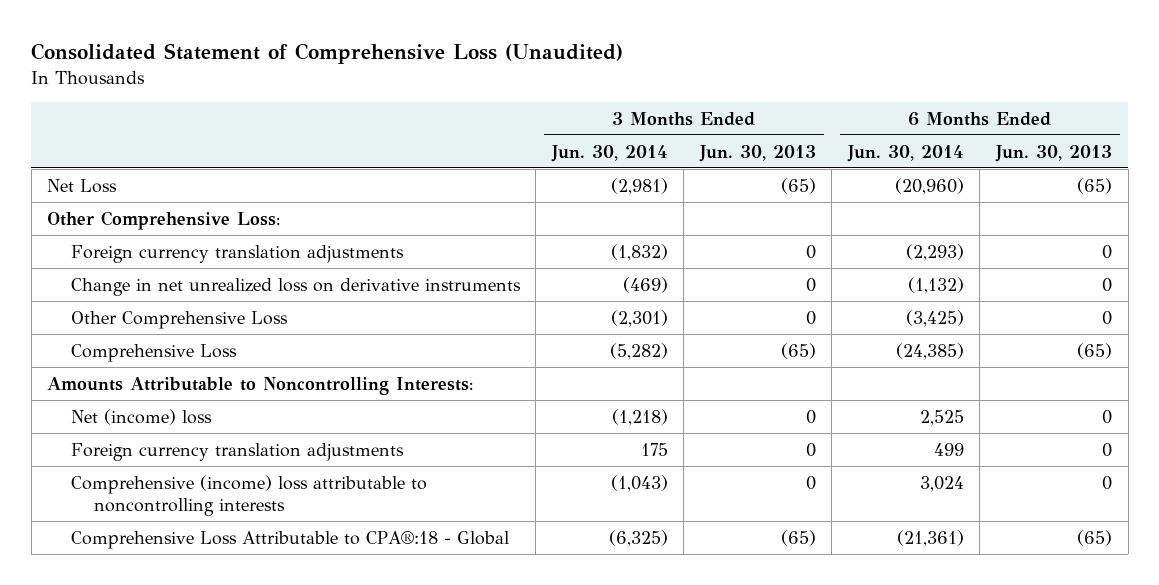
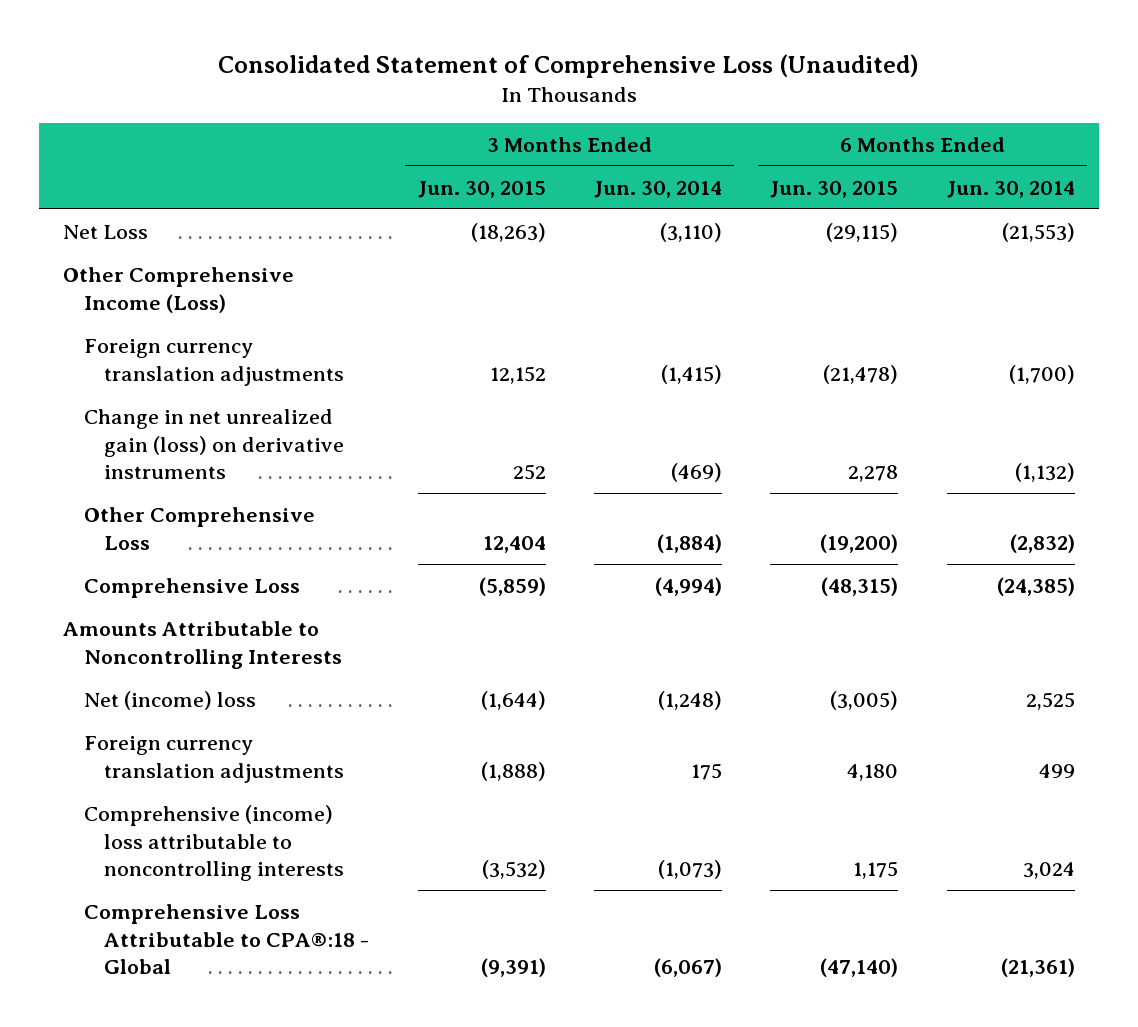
- | 3 Months Ended Jun. 30, 2014 | 3 Months Ended Jun. 30, 2013 | 6 Months Ended Jun. 30, 2014 | 6 Months Ended Jun. 30, 2013
+ | 3 Months Ended Jun. 30, 2015 | 3 Months Ended Jun. 30, 2014 | 6 Months Ended Jun. 30, 2015 | 6 Months Ended Jun. 30, 2014
- Net Loss | (2,981) | (65) | (20,960) | (65)
- Other Comprehensive Loss:
- Foreign currency translation adjustments | (1,832) | 0 | (2,293) | 0
- Change in net unrealized loss on derivative instruments | (469) | 0 | (1,132) | 0
- Other Comprehensive Loss | (2,301) | 0 | (3,425) | 0
- Comprehensive Loss | (5,282) | (65) | (24,385) | (65)
- Amounts Attributable to Noncontrolling Interests:
- Net (income) loss | (1,218) | 0 | 2,525 | 0
+ Net Loss | (18,263) | (3,110) | (29,115) | (21,553)
+ Other Comprehensive Income (Loss)
+ Foreign currency translation adjustments | 12,152 | (1,415) | (21,478) | (1,700)
+ Change in net unrealized gain (loss) on derivative instruments | 252 | (469) | 2,278 | (1,132)
+ Other Comprehensive Loss | 12,404 | (1,884) | (19,200) | (2,832)
+ Comprehensive Loss | (5,859) | (4,994) | (48,315) | (24,385)
+ Amounts Attributable to Noncontrolling Interests
+ Net (income) loss | (1,644) | (1,248) | (3,005) | 2,525
- Comprehensive (income) loss attributable to noncontrolling interests | (1,043) | 0 | 3,024 | 0
- Comprehensive Loss Attributable to CPA®:18 - Global | (6,325) | (65) | (21,361) | (65)
+ Comprehensive (income) loss attributable to noncontrolling interests | (3,532) | (1,073) | 1,175 | 3,024
+ Comprehensive Loss Attributable to CPA®:18 - Global | (9,391) | (6,067) | (47,140) | (21,361)

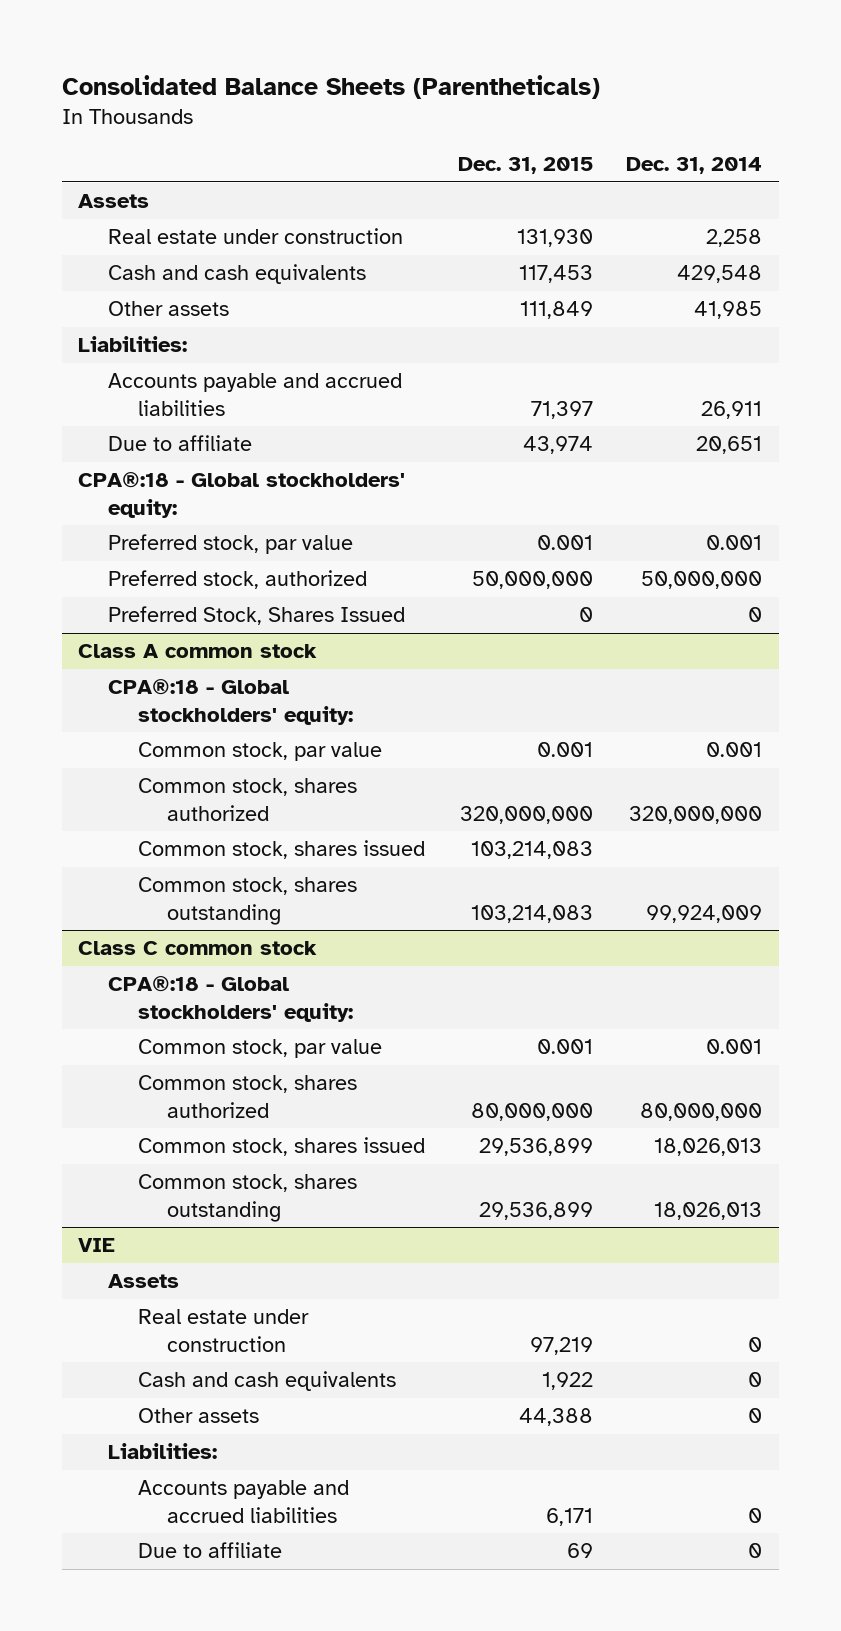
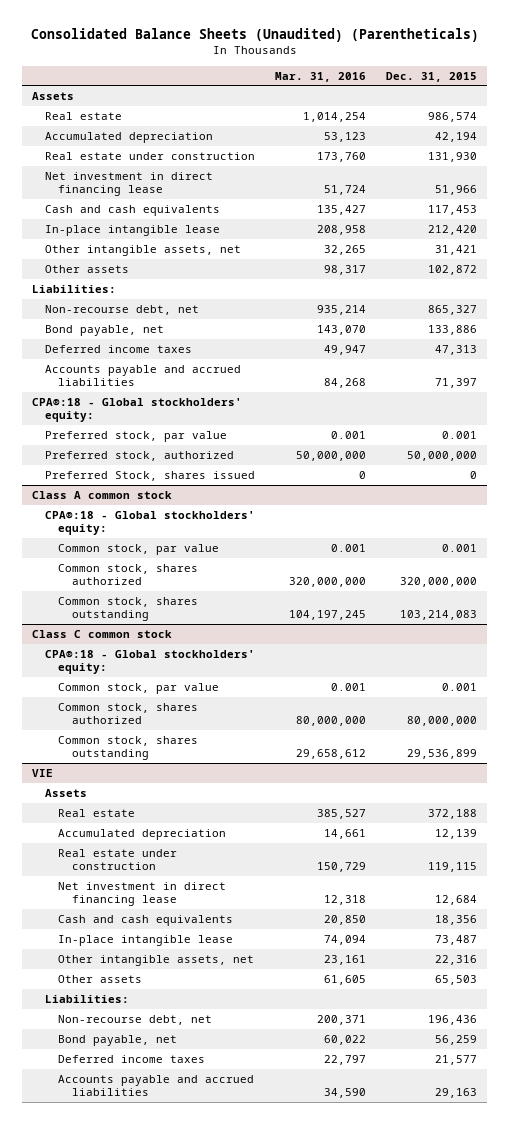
- Consolidated Balance Sheets (Parentheticals)
+ Consolidated Balance Sheets (Unaudited) (Parentheticals)
- | Dec. 31, 2015 | Dec. 31, 2014
+ | Mar. 31, 2016 | Dec. 31, 2015
+ Real estate | 1,014,254 | 986,574
+ Accumulated depreciation | 53,123 | 42,194
+ Net investment in direct financing lease | 51,724 | 51,966
- Other assets | 111,849 | 41,985
+ In-place intangible lease | 208,958 | 212,420
+ Other intangible assets, net | 32,265 | 31,421
+ Other assets | 98,317 | 102,872
+ Non-recourse debt, net | 935,214 | 865,327
+ Bond payable, net | 143,070 | 133,886
+ Deferred income taxes | 49,947 | 47,313
- Due to affiliate | 43,974 | 20,651
- Preferred Stock, Shares Issued | 0 | 0
+ Preferred Stock, shares issued | 0 | 0
@ Class A common stock
- Common stock, shares issued | 103,214,083 |
@ Class C common stock
- Common stock, shares issued | 29,536,899 | 18,026,013
@ VIE
- Real estate under construction | 97,219 | 0
- Cash and cash equivalents | 1,922 | 0
- Other assets | 44,388 | 0
+ Real estate | 385,527 | 372,188
+ Accumulated depreciation | 14,661 | 12,139
+ Real estate under construction | 150,729 | 119,115
+ Net investment in direct financing lease | 12,318 | 12,684
+ Cash and cash equivalents | 20,850 | 18,356
+ In-place intangible lease | 74,094 | 73,487
+ Other intangible assets, net | 23,161 | 22,316
+ Other assets | 61,605 | 65,503
- Accounts payable and accrued liabilities | 6,171 | 0
- Due to affiliate | 69 | 0
+ Non-recourse debt, net | 200,371 | 196,436
+ Bond payable, net | 60,022 | 56,259
+ Deferred income taxes | 22,797 | 21,577
+ Accounts payable and accrued liabilities | 34,590 | 29,163

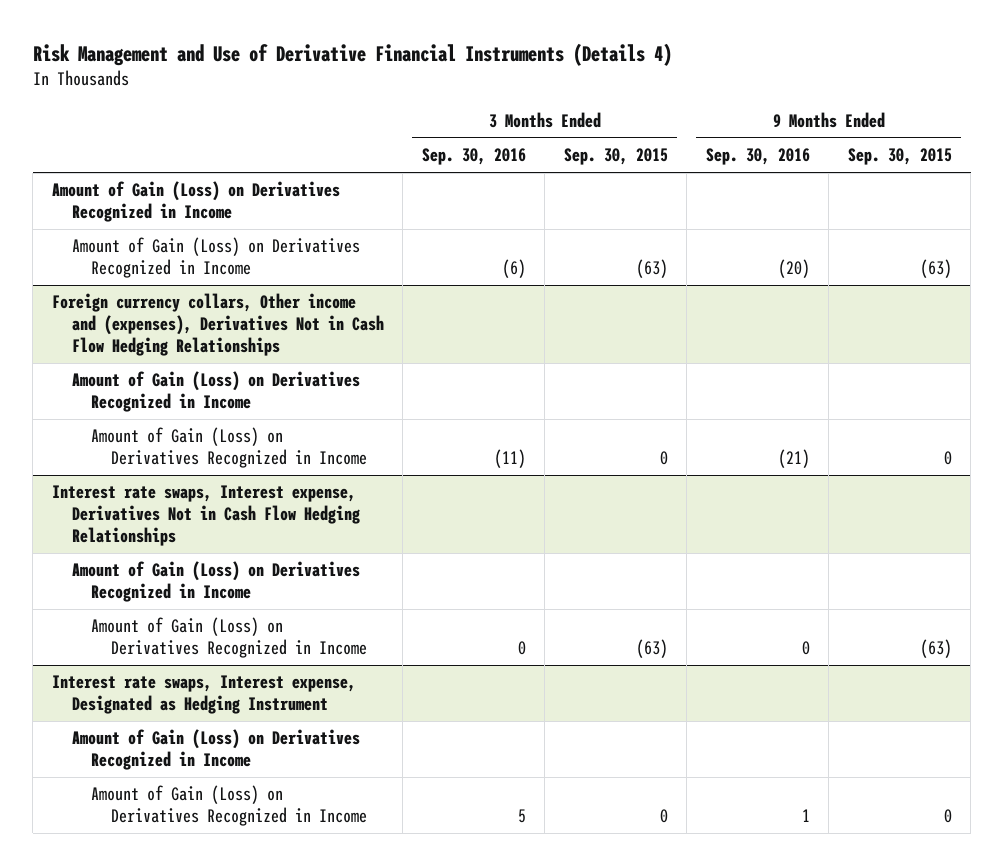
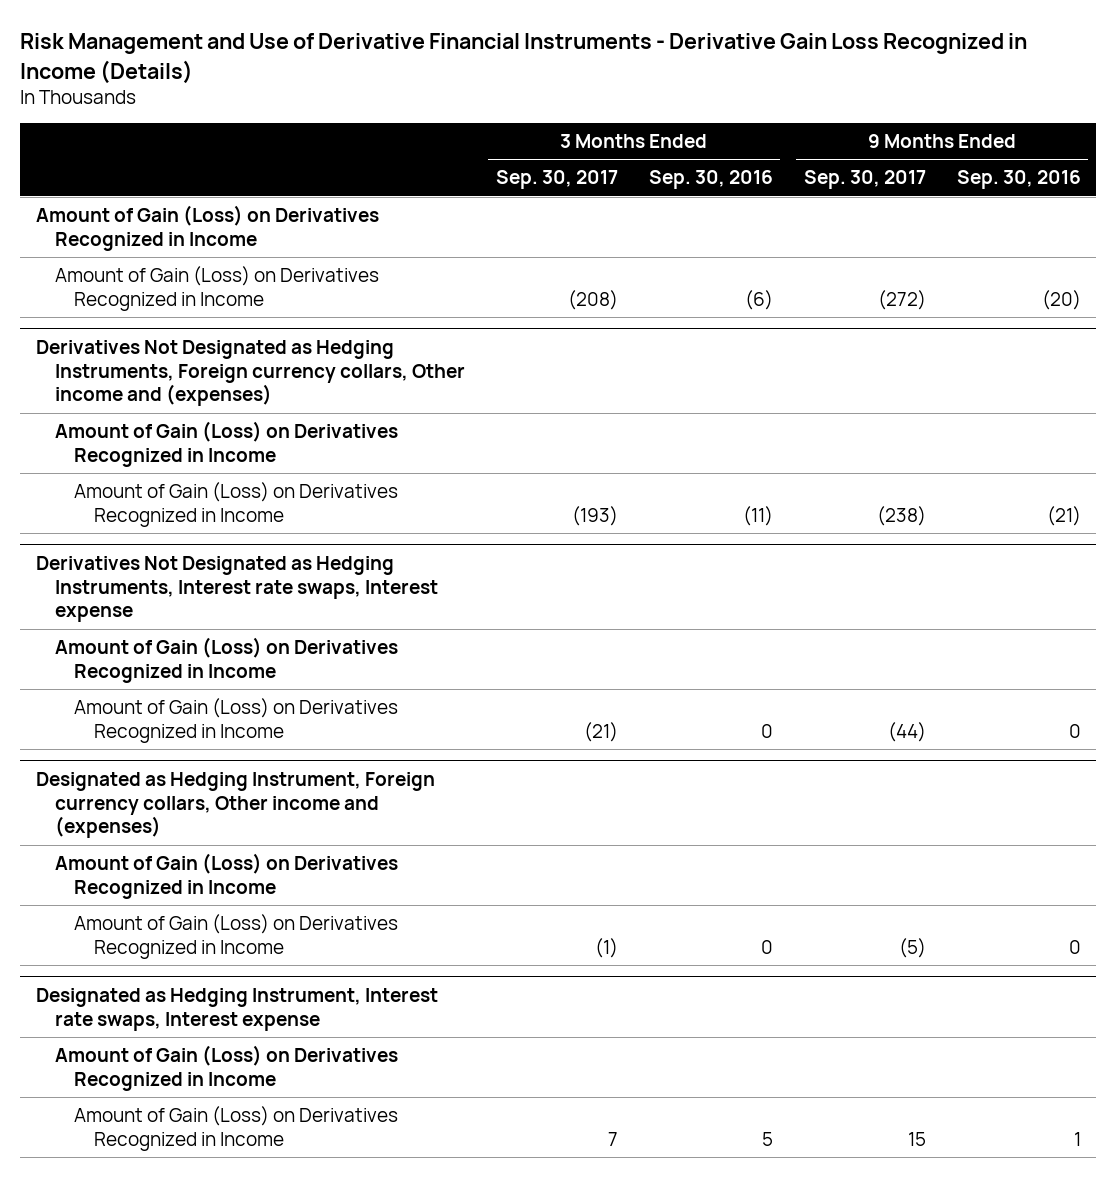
- Risk Management and Use of Derivative Financial Instruments (Details 4)
+ Risk Management and Use of Derivative Financial Instruments - Derivative Gain Loss Recognized in Income (Details)
- | 3 Months Ended Sep. 30, 2016 | 3 Months Ended Sep. 30, 2015 | 9 Months Ended Sep. 30, 2016 | 9 Months Ended Sep. 30, 2015
+ | 3 Months Ended Sep. 30, 2017 | 3 Months Ended Sep. 30, 2016 | 9 Months Ended Sep. 30, 2017 | 9 Months Ended Sep. 30, 2016
- Foreign currency collars, Other income and (expenses), Derivatives Not in Cash Flow Hedging Relationships
+ Derivatives Not Designated as Hedging Instruments, Foreign currency collars, Other income and (expenses)
- Interest rate swaps, Interest expense, Derivatives Not in Cash Flow Hedging Relationships
+ Derivatives Not Designated as Hedging Instruments, Interest rate swaps, Interest expense
- Interest rate swaps, Interest expense, Designated as Hedging Instrument
+ Designated as Hedging Instrument, Foreign currency collars, Other income and (expenses)
+ Amount of Gain (Loss) on Derivatives Recognized in Income | (1) | 0 | (5) | 0
+ Designated as Hedging Instrument, Interest rate swaps, Interest expense
+ Amount of Gain (Loss) on Derivatives Recognized in Income

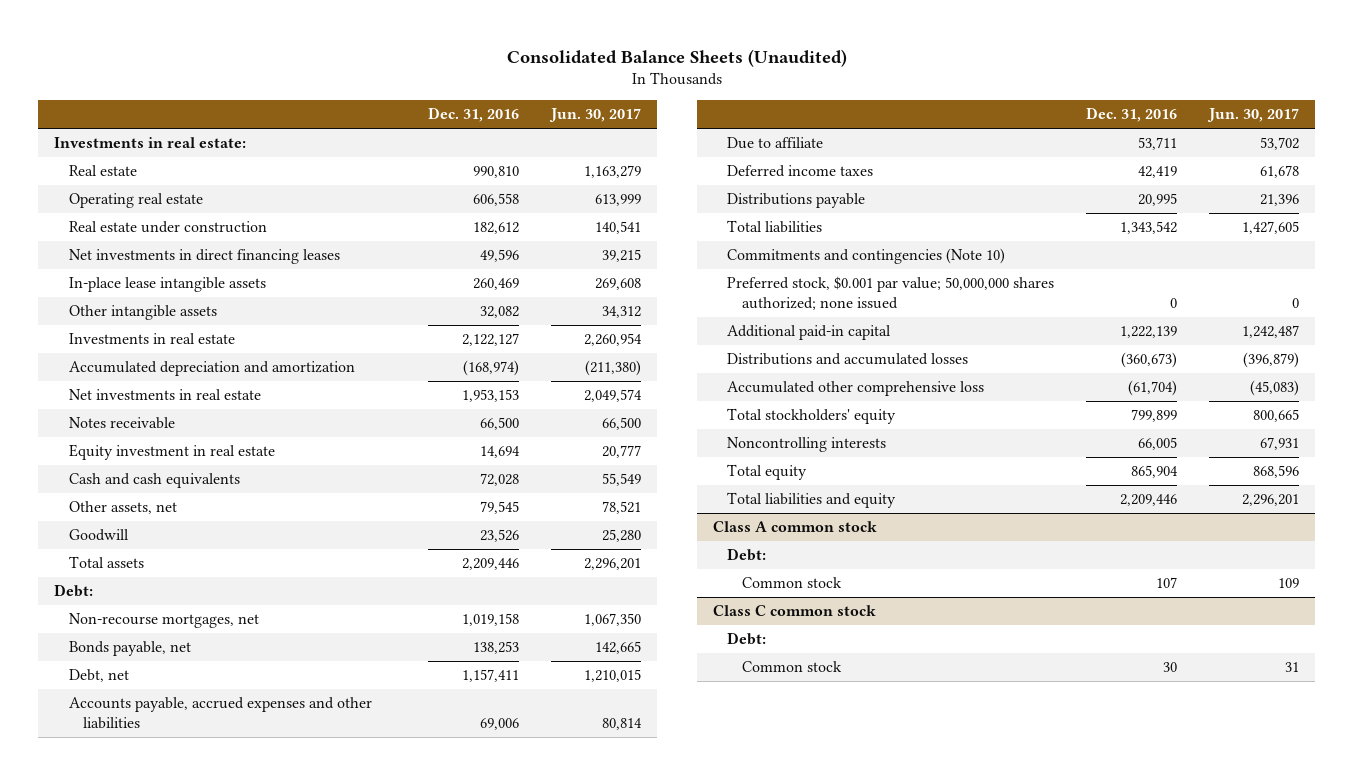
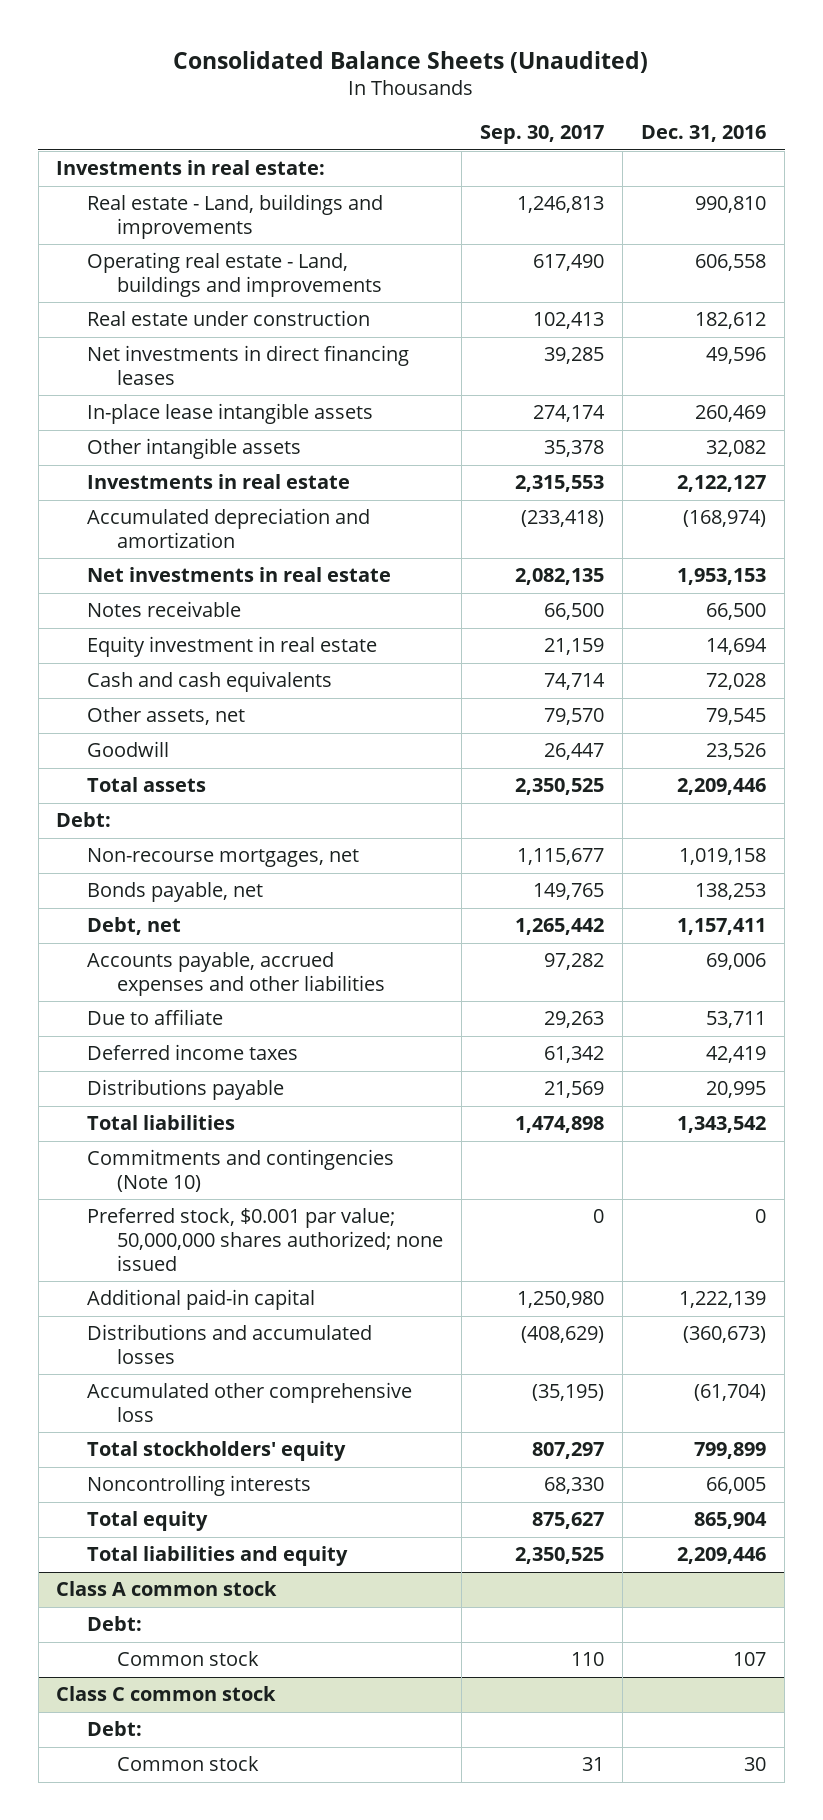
- | Dec. 31, 2016 | Jun. 30, 2017
+ | Sep. 30, 2017 | Dec. 31, 2016
- Real estate | 990,810 | 1,163,279
- Operating real estate | 606,558 | 613,999
+ Real estate - Land, buildings and improvements | 1,246,813 | 990,810
+ Operating real estate - Land, buildings and improvements | 617,490 | 606,558

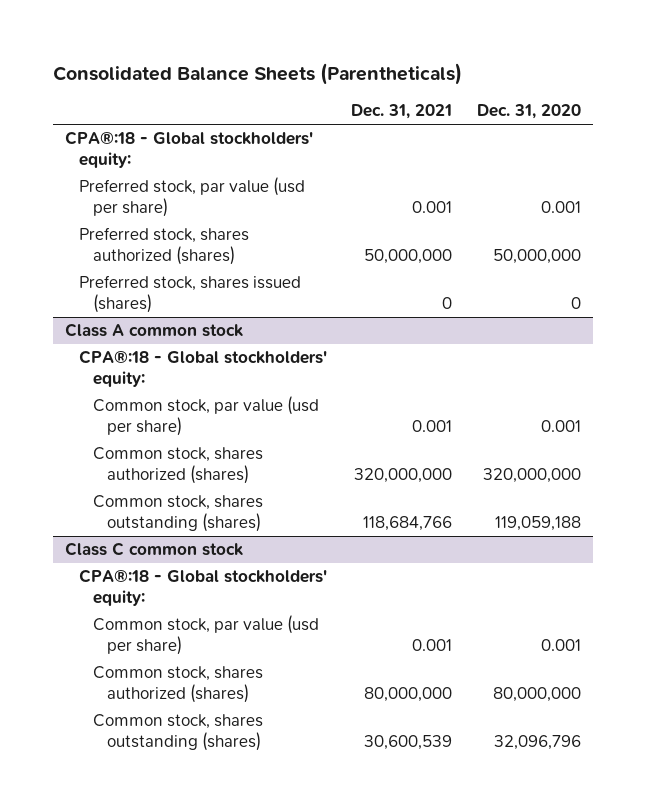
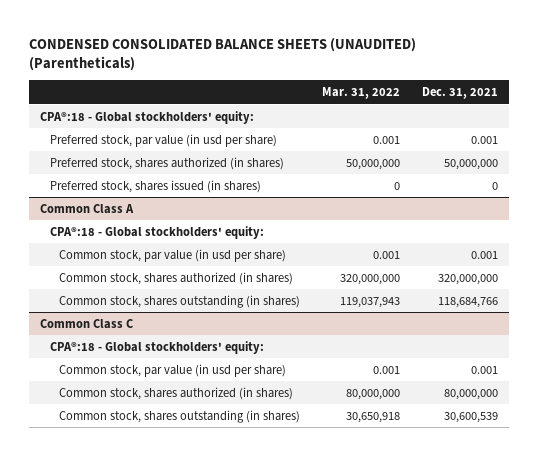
- Consolidated Balance Sheets (Parentheticals)
+ CONDENSED CONSOLIDATED BALANCE SHEETS (UNAUDITED) (Parentheticals)
- | Dec. 31, 2021 | Dec. 31, 2020
+ | Mar. 31, 2022 | Dec. 31, 2021
- Preferred stock, par value (usd per share) | 0.001 | 0.001
- Preferred stock, shares authorized (shares) | 50,000,000 | 50,000,000
- Preferred stock, shares issued (shares) | 0 | 0
- Class A common stock
+ Preferred stock, par value (in usd per share) | 0.001 | 0.001
+ Preferred stock, shares authorized (in shares) | 50,000,000 | 50,000,000
+ Preferred stock, shares issued (in shares) | 0 | 0
+ Common Class A
- Common stock, par value (usd per share) | 0.001 | 0.001
- Common stock, shares authorized (shares) | 320,000,000 | 320,000,000
- Common stock, shares outstanding (shares) | 118,684,766 | 119,059,188
- Class C common stock
+ Common stock, par value (in usd per share) | 0.001 | 0.001
+ Common stock, shares authorized (in shares) | 320,000,000 | 320,000,000
+ Common stock, shares outstanding (in shares) | 119,037,943 | 118,684,766
+ Common Class C
- Common stock, par value (usd per share) | 0.001 | 0.001
- Common stock, shares authorized (shares) | 80,000,000 | 80,000,000
- Common stock, shares outstanding (shares) | 30,600,539 | 32,096,796
+ Common stock, par value (in usd per share) | 0.001 | 0.001
+ Common stock, shares authorized (in shares) | 80,000,000 | 80,000,000
+ Common stock, shares outstanding (in shares) | 30,650,918 | 30,600,539

